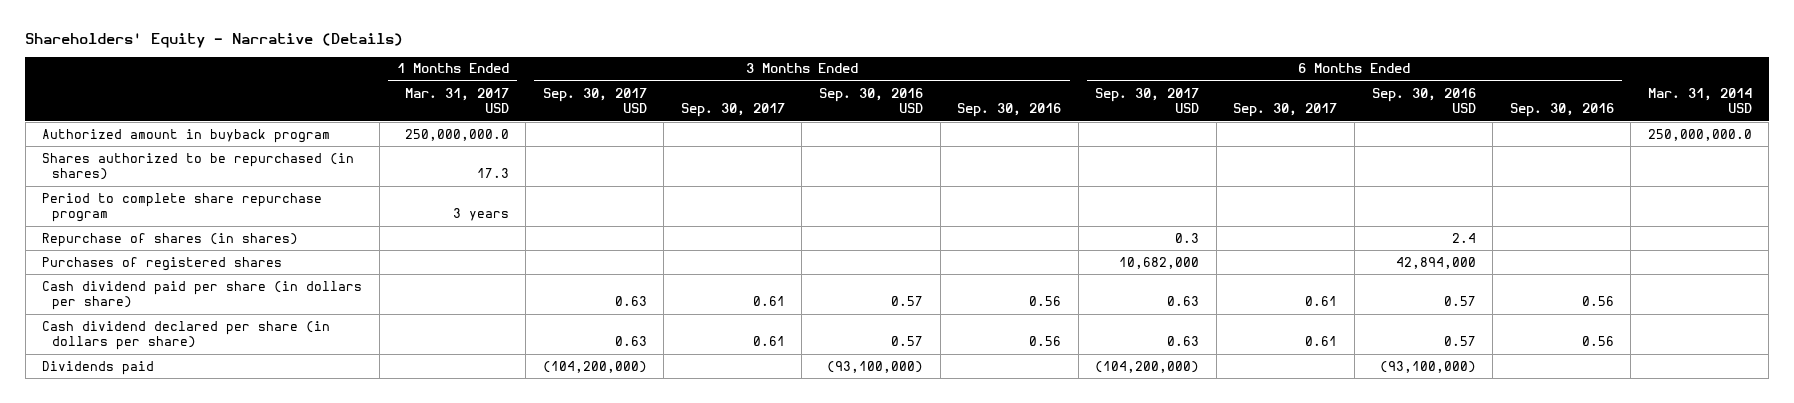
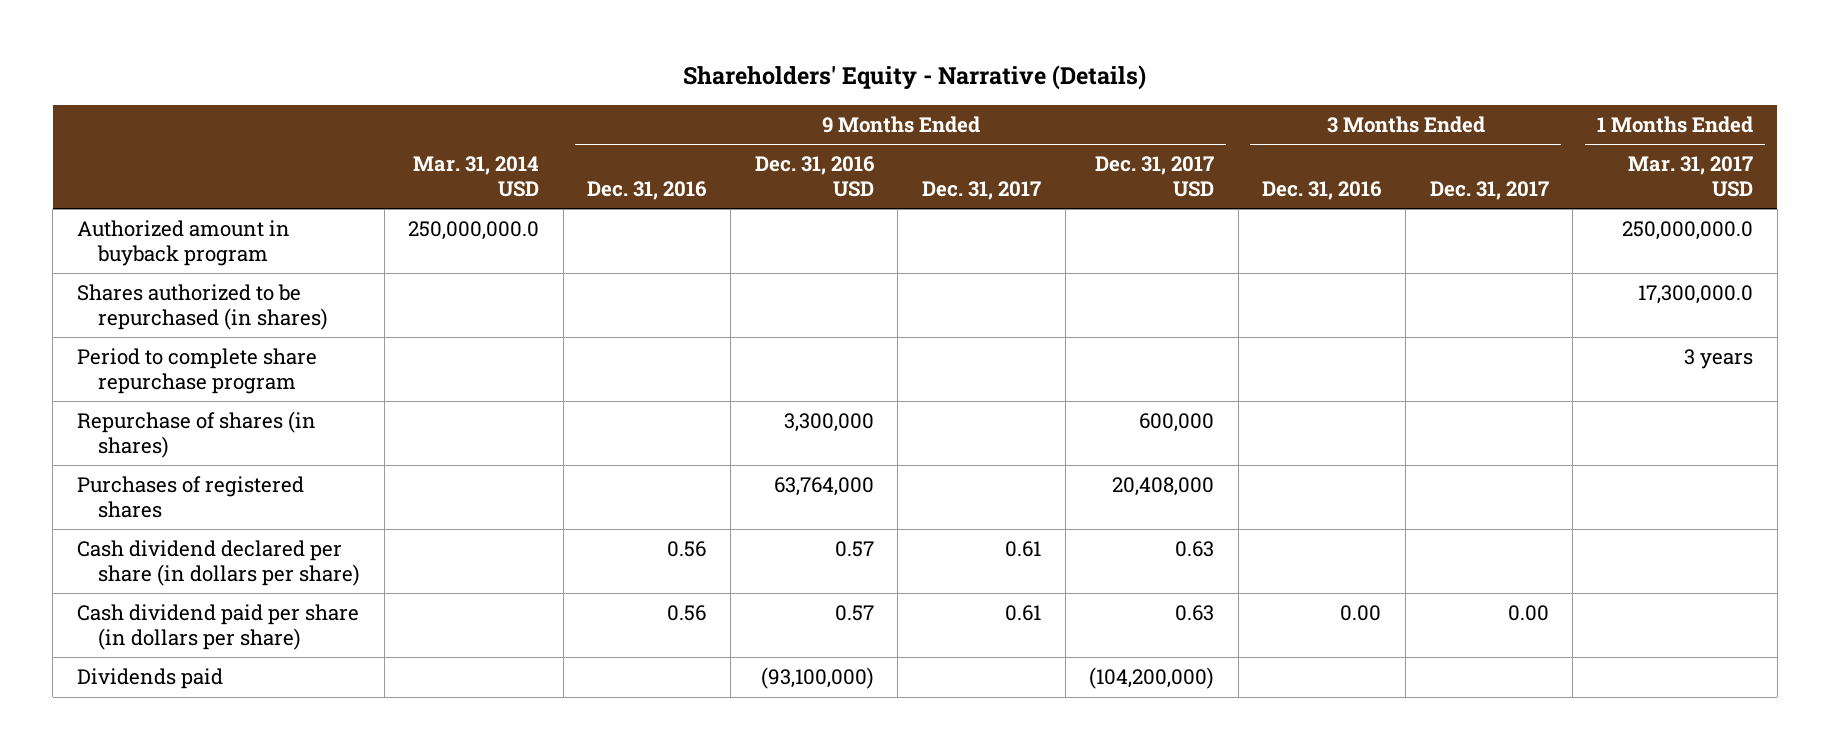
- | 1 Months Ended Mar. 31, 2017 USD | 3 Months Ended Sep. 30, 2017 USD | 3 Months Ended Sep. 30, 2017 | 3 Months Ended Sep. 30, 2016 USD | 3 Months Ended Sep. 30, 2016 | 6 Months Ended Sep. 30, 2017 USD | 6 Months Ended Sep. 30, 2017 | 6 Months Ended Sep. 30, 2016 USD | 6 Months Ended Sep. 30, 2016 | Mar. 31, 2014 USD
+ | Mar. 31, 2014 USD | 9 Months Ended Dec. 31, 2016 | 9 Months Ended Dec. 31, 2016 USD | 9 Months Ended Dec. 31, 2017 | 9 Months Ended Dec. 31, 2017 USD | 3 Months Ended Dec. 31, 2016 | 3 Months Ended Dec. 31, 2017 | 1 Months Ended Mar. 31, 2017 USD
- Shares authorized to be repurchased (in shares) | 17.3 | | | | | | | | |
+ Shares authorized to be repurchased (in shares) | | | | | | | | 17,300,000.0
moved down: Cash dividend paid per share (in dollars per share) | | 0.56 | 0.57 | 0.61 | 0.63 | 0.00 | 0.00 |

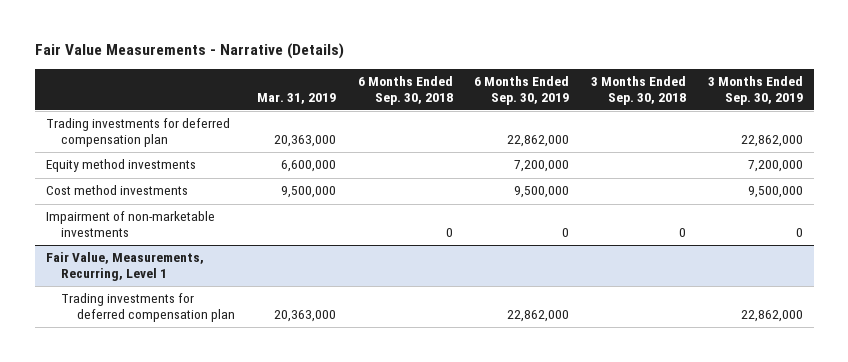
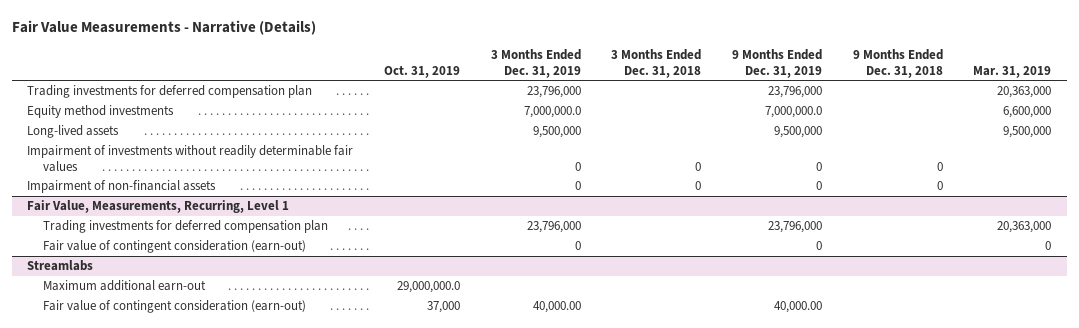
- | Mar. 31, 2019 | 6 Months Ended Sep. 30, 2018 | 6 Months Ended Sep. 30, 2019 | 3 Months Ended Sep. 30, 2018 | 3 Months Ended Sep. 30, 2019
+ | Oct. 31, 2019 | 3 Months Ended Dec. 31, 2019 | 3 Months Ended Dec. 31, 2018 | 9 Months Ended Dec. 31, 2019 | 9 Months Ended Dec. 31, 2018 | Mar. 31, 2019
- Cost method investments | 9,500,000 | | 9,500,000 | | 9,500,000
- Impairment of non-marketable investments | | 0 | 0 | 0 | 0
+ Long-lived assets | | 9,500,000 | | 9,500,000 | | 9,500,000
+ Impairment of investments without readily determinable fair values | | 0 | 0 | 0 | 0 |
+ Impairment of non-financial assets | | 0 | 0 | 0 | 0 |
@ Fair Value, Measurements, Recurring, Level 1
+ Fair value of contingent consideration (earn-out) | | 0 | | 0 | | 0
+ Streamlabs
+ Maximum additional earn-out | 29,000,000.0 | | | | |
+ Fair value of contingent consideration (earn-out) | 37,000 | 40,000.00 | | 40,000.00 | |

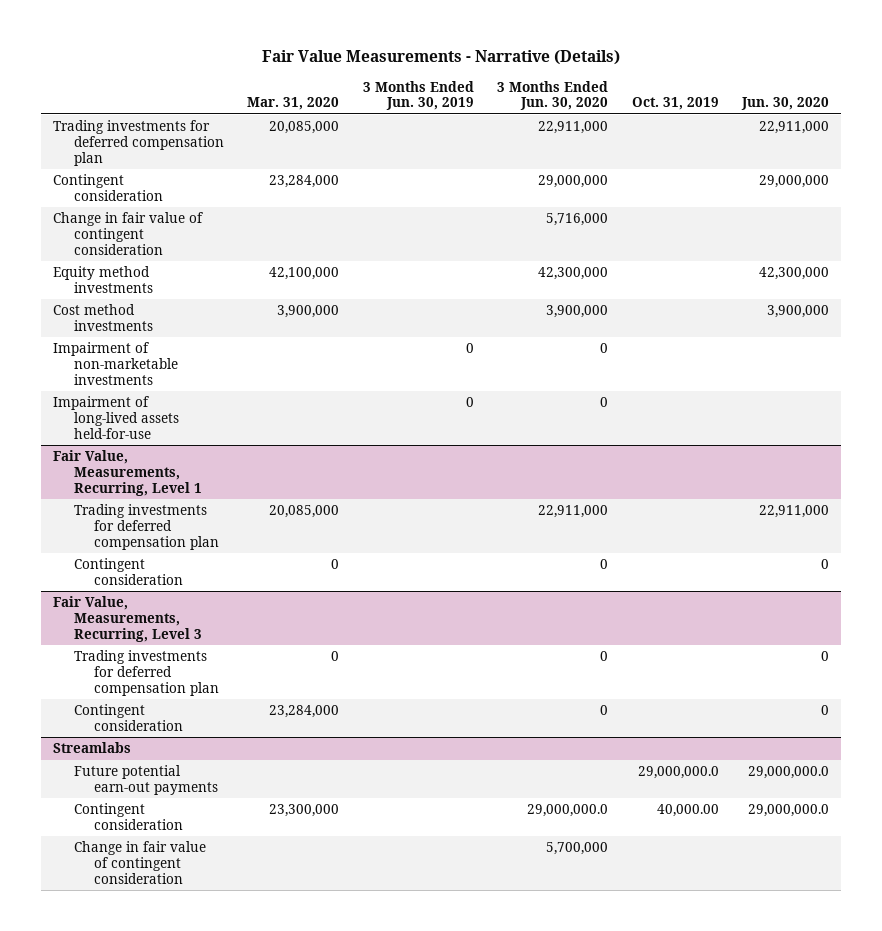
- | Oct. 31, 2019 | 3 Months Ended Dec. 31, 2019 | 3 Months Ended Dec. 31, 2018 | 9 Months Ended Dec. 31, 2019 | 9 Months Ended Dec. 31, 2018 | Mar. 31, 2019
+ | Mar. 31, 2020 | 3 Months Ended Jun. 30, 2019 | 3 Months Ended Jun. 30, 2020 | Oct. 31, 2019 | Jun. 30, 2020
+ Contingent consideration | 23,284,000 | | 29,000,000 | | 29,000,000
+ Change in fair value of contingent consideration | | | 5,716,000 | |
- Long-lived assets | | 9,500,000 | | 9,500,000 | | 9,500,000
- Impairment of investments without readily determinable fair values | | 0 | 0 | 0 | 0 |
- Impairment of non-financial assets | | 0 | 0 | 0 | 0 |
+ Cost method investments | 3,900,000 | | 3,900,000 | | 3,900,000
+ Impairment of non-marketable investments | | 0 | 0 | |
+ Impairment of long-lived assets held-for-use | | 0 | 0 | |
@ Fair Value, Measurements, Recurring, Level 1
- Fair value of contingent consideration (earn-out) | | 0 | | 0 | | 0
+ Contingent consideration | 0 | | 0 | | 0
+ Fair Value, Measurements, Recurring, Level 3
+ Trading investments for deferred compensation plan | 0 | | 0 | | 0
+ Contingent consideration | 23,284,000 | | 0 | | 0
@ Streamlabs
- Maximum additional earn-out | 29,000,000.0 | | | | |
- Fair value of contingent consideration (earn-out) | 37,000 | 40,000.00 | | 40,000.00 | |
+ Future potential earn-out payments | | | | 29,000,000.0 | 29,000,000.0
+ Contingent consideration | 23,300,000 | | 29,000,000.0 | 40,000.00 | 29,000,000.0
+ Change in fair value of contingent consideration | | | 5,700,000 | |

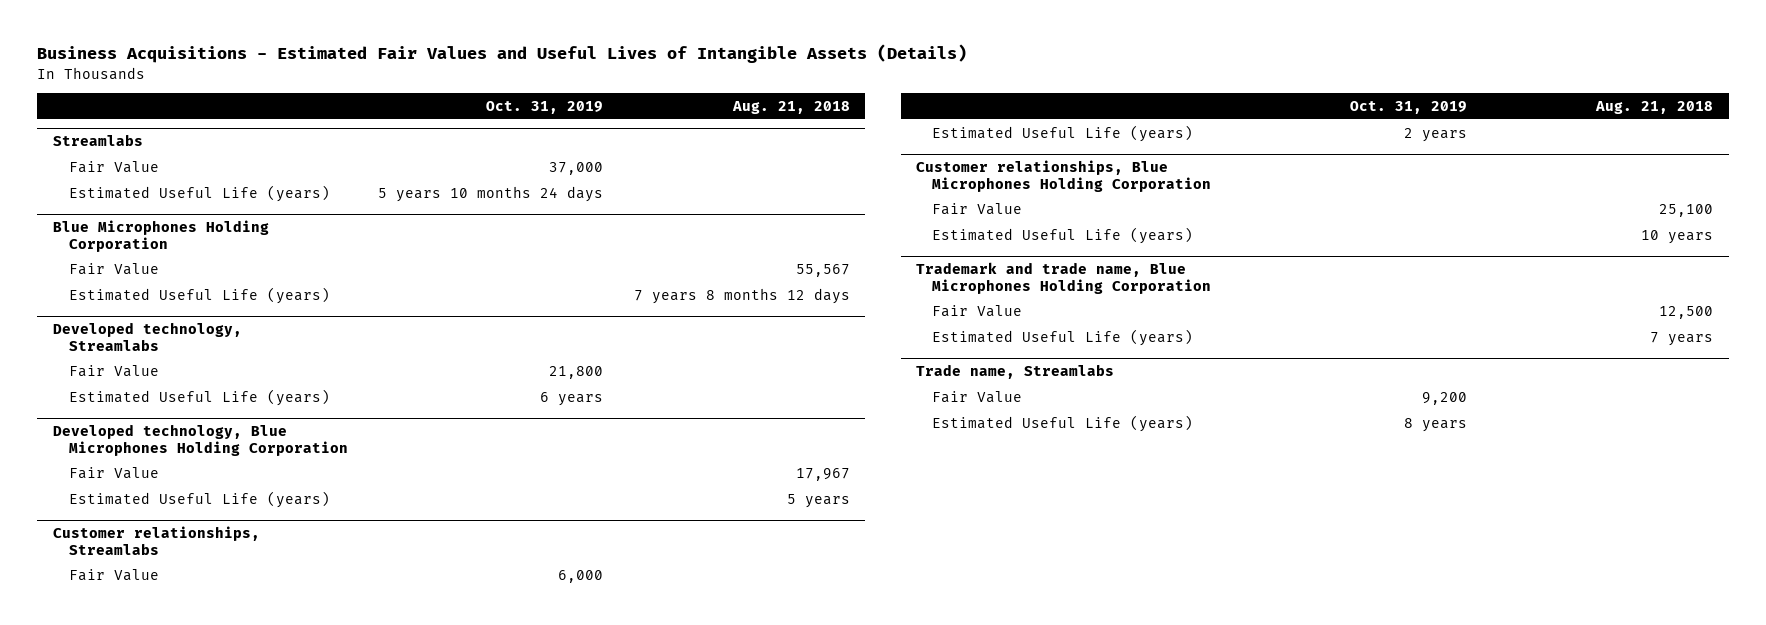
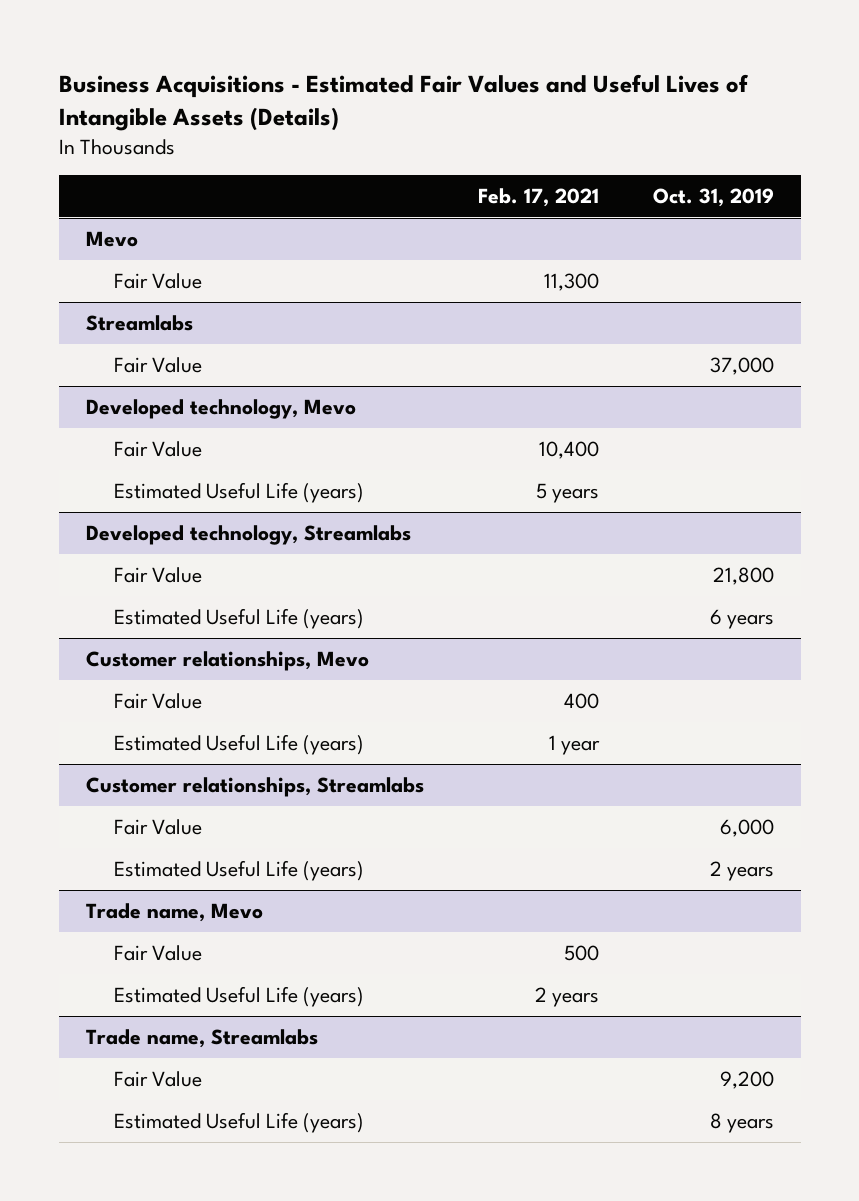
- | Oct. 31, 2019 | Aug. 21, 2018
+ | Feb. 17, 2021 | Oct. 31, 2019
+ Mevo
+ Fair Value | 11,300 |
@ Streamlabs
- Estimated Useful Life (years) | 5 years 10 months 24 days |
- Blue Microphones Holding Corporation
- Fair Value | | 55,567
- Estimated Useful Life (years) | | 7 years 8 months 12 days
+ Developed technology, Mevo
+ Fair Value | 10,400 |
+ Estimated Useful Life (years) | 5 years |
- Developed technology, Blue Microphones Holding Corporation
- Fair Value | | 17,967
- Estimated Useful Life (years) | | 5 years
+ Customer relationships, Mevo
+ Fair Value | 400 |
+ Estimated Useful Life (years) | 1 year |
- Customer relationships, Blue Microphones Holding Corporation
- Fair Value | | 25,100
- Estimated Useful Life (years) | | 10 years
- Trademark and trade name, Blue Microphones Holding Corporation
- Fair Value | | 12,500
- Estimated Useful Life (years) | | 7 years
+ Trade name, Mevo
+ Fair Value | 500 |
+ Estimated Useful Life (years) | 2 years |

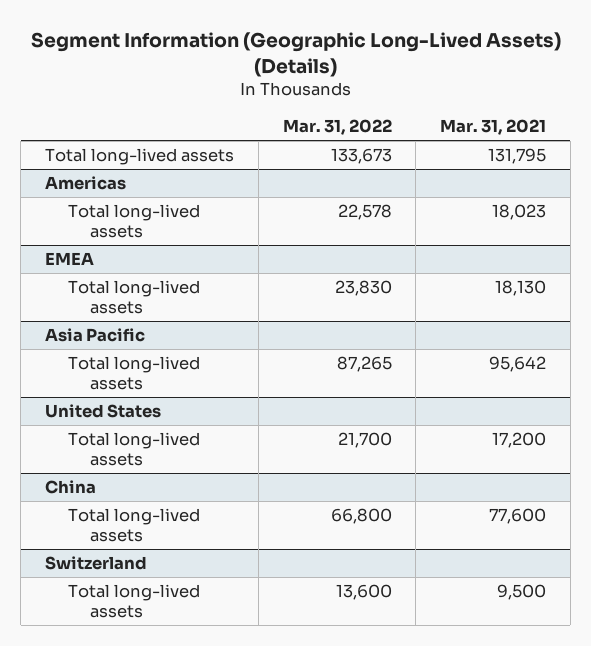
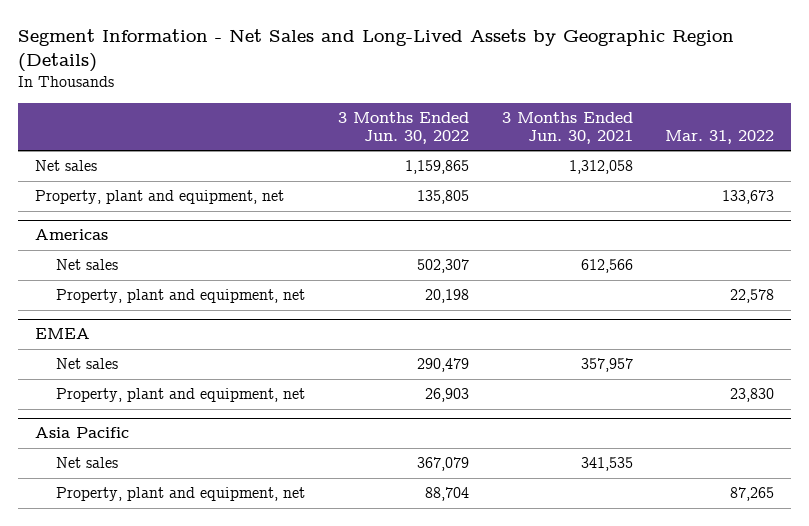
- Segment Information (Geographic Long-Lived Assets) (Details)
+ Segment Information - Net Sales and Long-Lived Assets by Geographic Region (Details)
- | Mar. 31, 2022 | Mar. 31, 2021
+ | 3 Months Ended Jun. 30, 2022 | 3 Months Ended Jun. 30, 2021 | Mar. 31, 2022
- Total long-lived assets | 133,673 | 131,795
+ Net sales | 1,159,865 | 1,312,058 |
+ Property, plant and equipment, net | 135,805 | | 133,673
@ Americas
- Total long-lived assets | 22,578 | 18,023
+ Net sales | 502,307 | 612,566 |
+ Property, plant and equipment, net | 20,198 | | 22,578
@ EMEA
- Total long-lived assets | 23,830 | 18,130
+ Net sales | 290,479 | 357,957 |
+ Property, plant and equipment, net | 26,903 | | 23,830
@ Asia Pacific
- Total long-lived assets | 87,265 | 95,642
- United States
- Total long-lived assets | 21,700 | 17,200
- China
- Total long-lived assets | 66,800 | 77,600
- Switzerland
- Total long-lived assets | 13,600 | 9,500
@ Asia Pacific
+ Net sales | 367,079 | 341,535 |
+ Property, plant and equipment, net | 88,704 | | 87,265

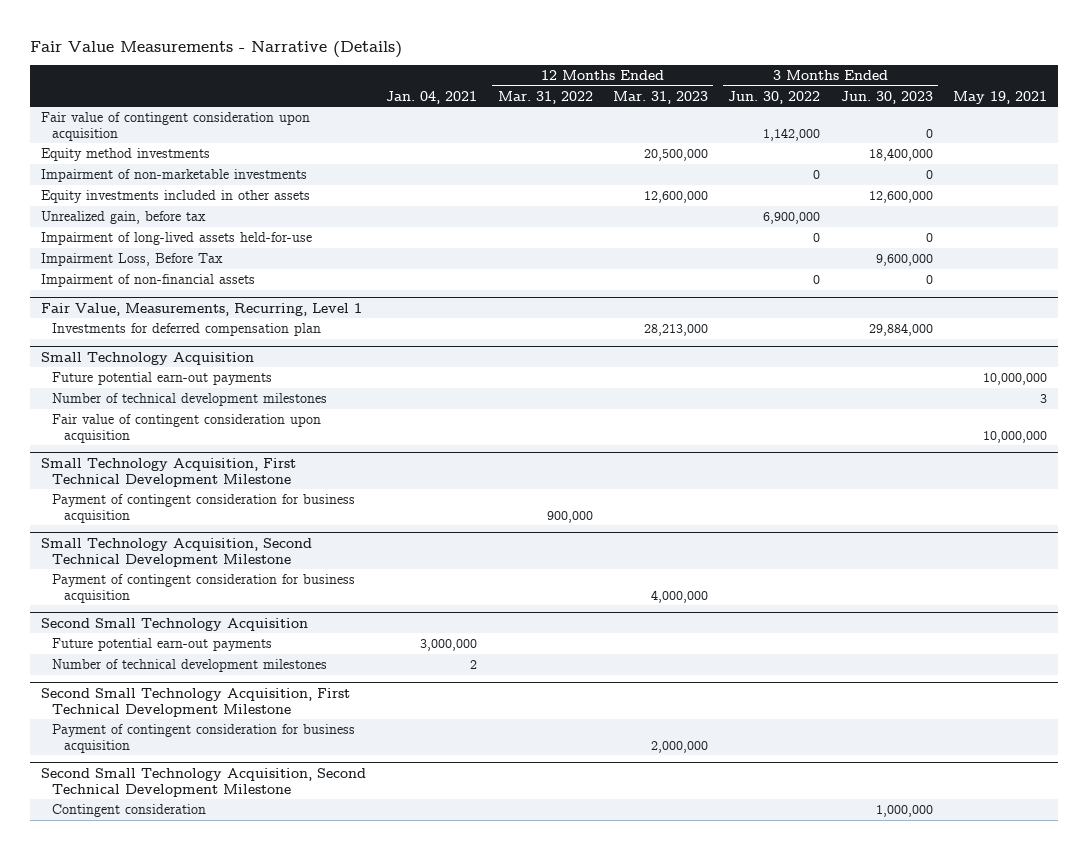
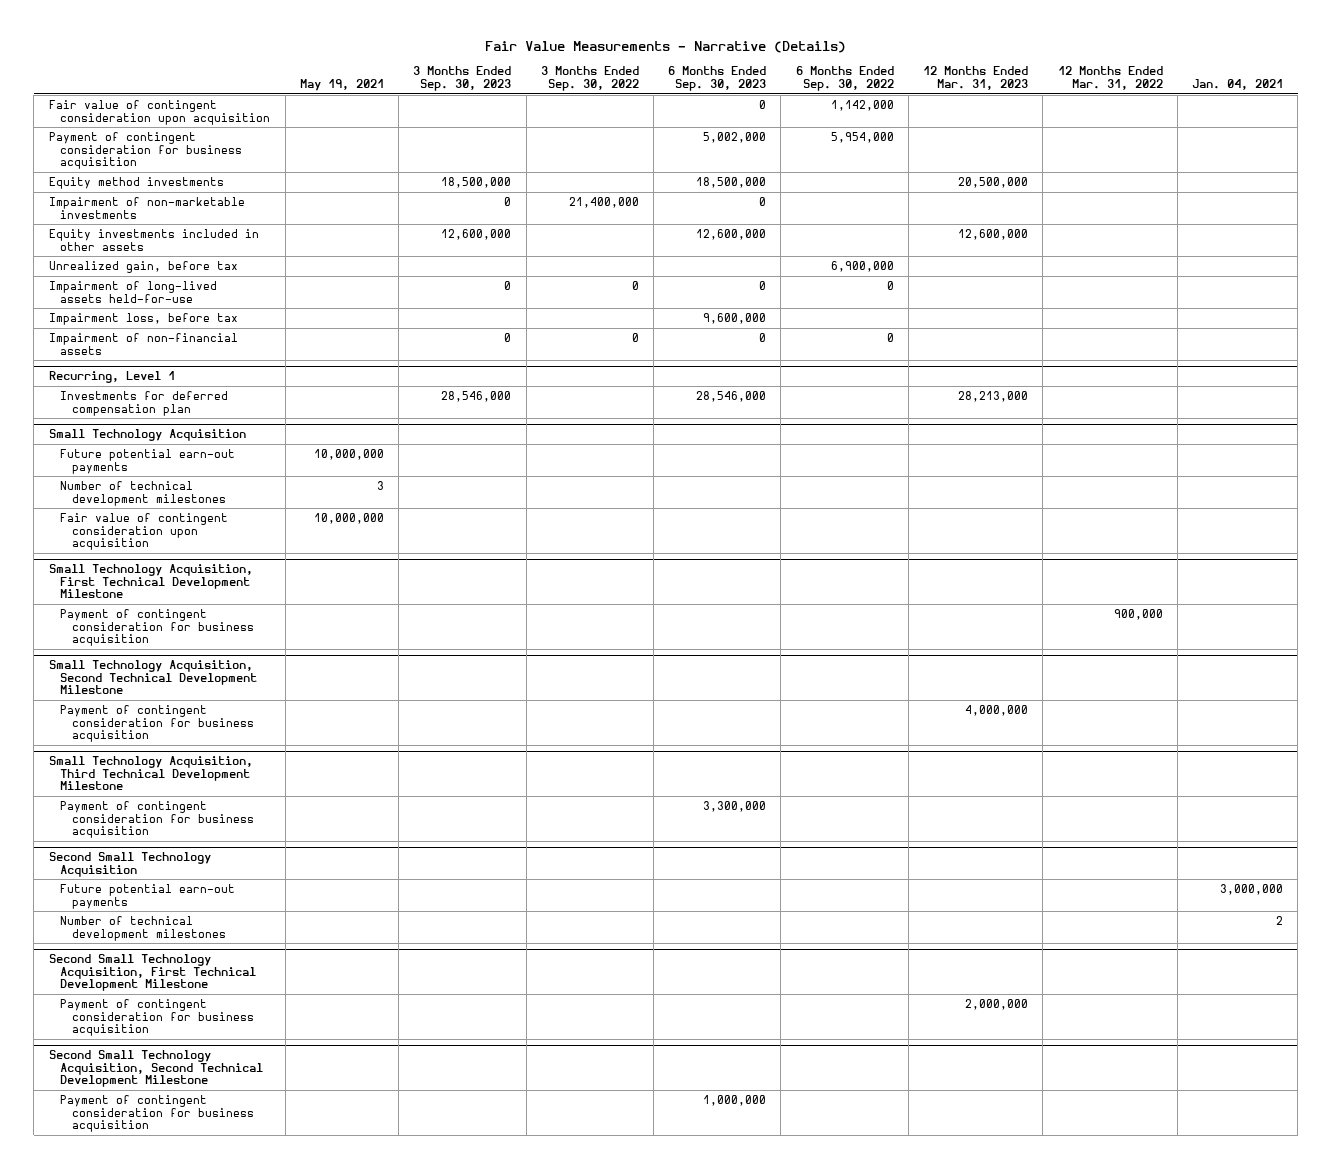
- | Jan. 04, 2021 | 12 Months Ended Mar. 31, 2022 | 12 Months Ended Mar. 31, 2023 | 3 Months Ended Jun. 30, 2022 | 3 Months Ended Jun. 30, 2023 | May 19, 2021
+ | May 19, 2021 | 3 Months Ended Sep. 30, 2023 | 3 Months Ended Sep. 30, 2022 | 6 Months Ended Sep. 30, 2023 | 6 Months Ended Sep. 30, 2022 | 12 Months Ended Mar. 31, 2023 | 12 Months Ended Mar. 31, 2022 | Jan. 04, 2021
+ Payment of contingent consideration for business acquisition | | | | 5,002,000 | 5,954,000 | | |
- Impairment Loss, Before Tax | | | | | 9,600,000 |
+ Impairment loss, before tax | | | | 9,600,000 | | | |
- Fair Value, Measurements, Recurring, Level 1
+ Recurring, Level 1
+ Small Technology Acquisition, Third Technical Development Milestone
+ Payment of contingent consideration for business acquisition | | | | 3,300,000 | | | |
@ Second Small Technology Acquisition, Second Technical Development Milestone
- Contingent consideration | | | | | 1,000,000 |
+ Payment of contingent consideration for business acquisition | | | | 1,000,000 | | | |

